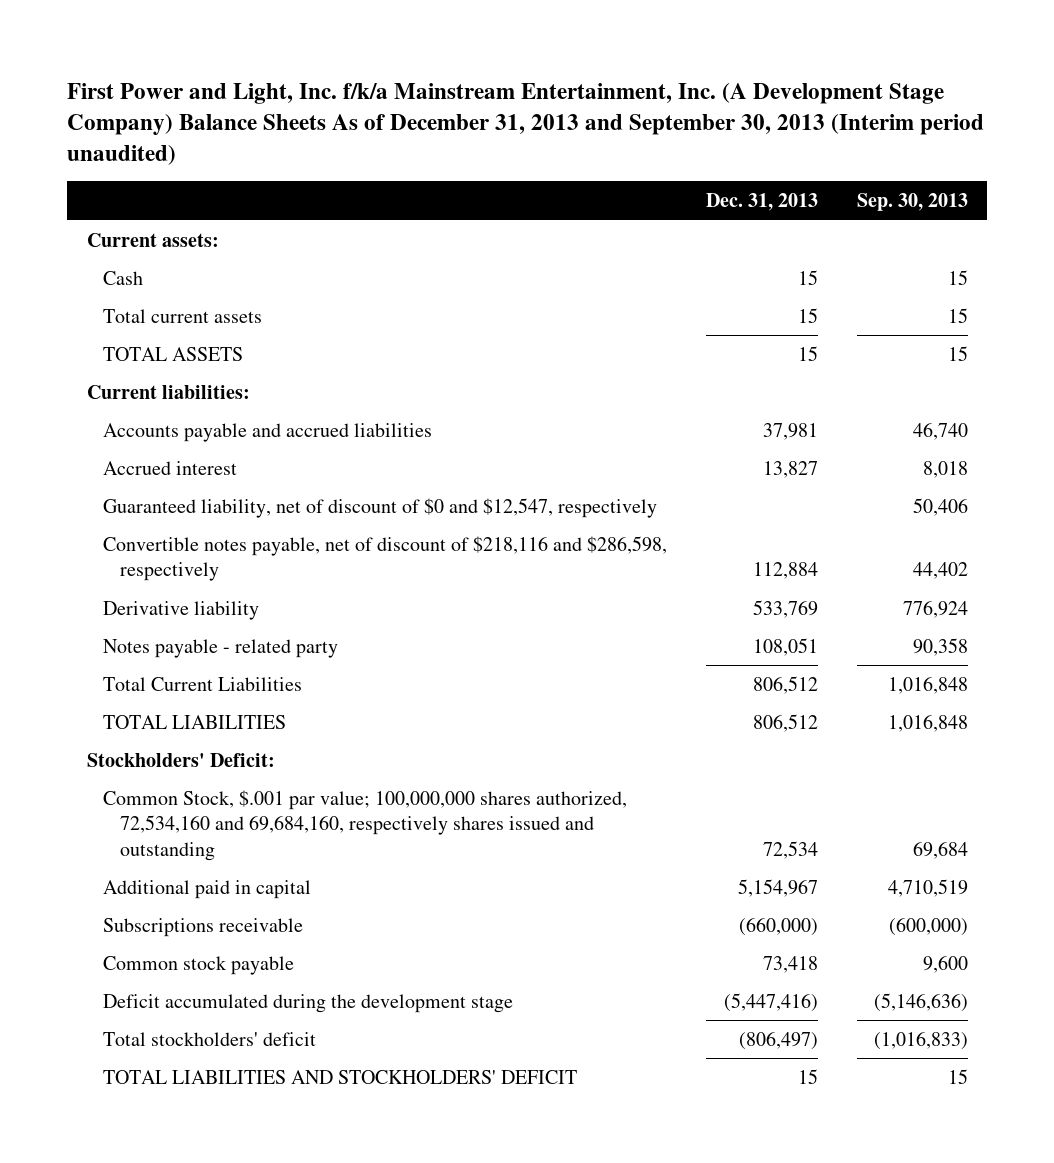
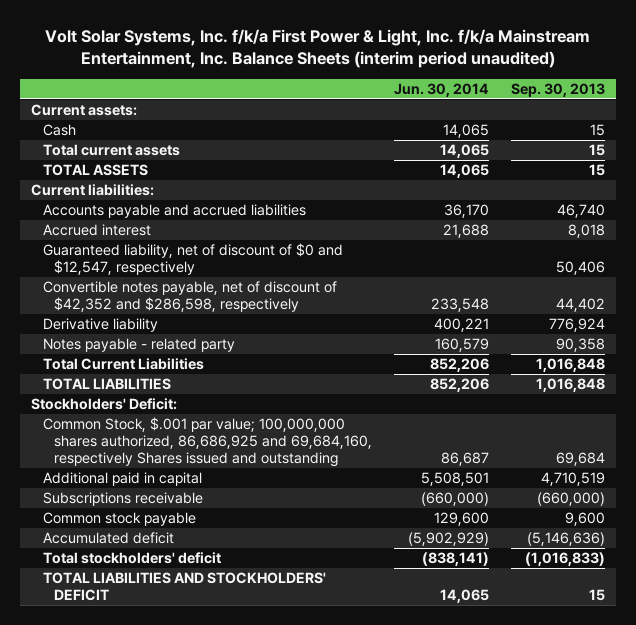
- First Power and Light, Inc. f/k/a Mainstream Entertainment, Inc. (A Development Stage Company) Balance Sheets As of December 31, 2013 and September 30, 2013 (Interim period unaudited)
+ Volt Solar Systems, Inc. f/k/a First Power & Light, Inc. f/k/a Mainstream Entertainment, Inc. Balance Sheets (interim period unaudited)
- | Dec. 31, 2013 | Sep. 30, 2013
+ | Jun. 30, 2014 | Sep. 30, 2013
- Convertible notes payable, net of discount of $218,116 and $286,598, respectively | 112,884 | 44,402
+ Convertible notes payable, net of discount of $42,352 and $286,598, respectively | 233,548 | 44,402
- Common Stock, $.001 par value; 100,000,000 shares authorized, 72,534,160 and 69,684,160, respectively shares issued and outstanding | 72,534 | 69,684
+ Common Stock, $.001 par value; 100,000,000 shares authorized, 86,686,925 and 69,684,160, respectively Shares issued and outstanding | 86,687 | 69,684
- Subscriptions receivable | (660,000) | (600,000)
+ Subscriptions receivable | (660,000) | (660,000)
- Deficit accumulated during the development stage | (5,447,416) | (5,146,636)
+ Accumulated deficit | (5,902,929) | (5,146,636)

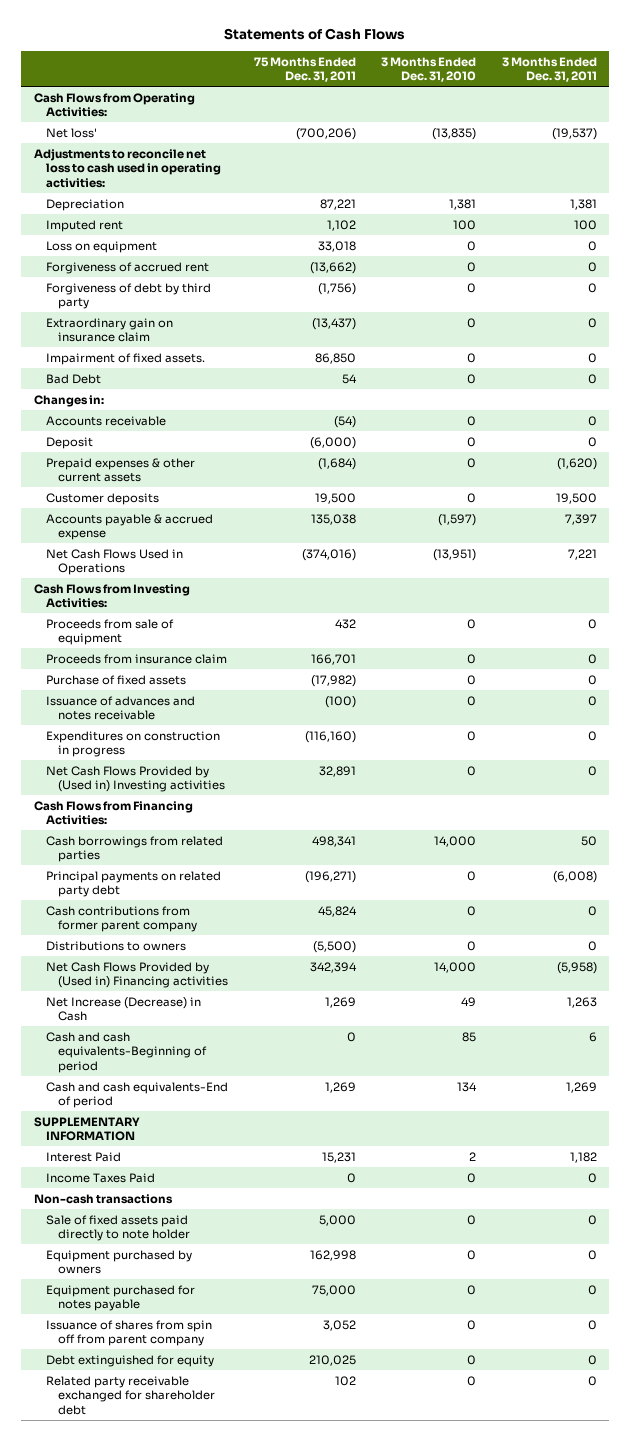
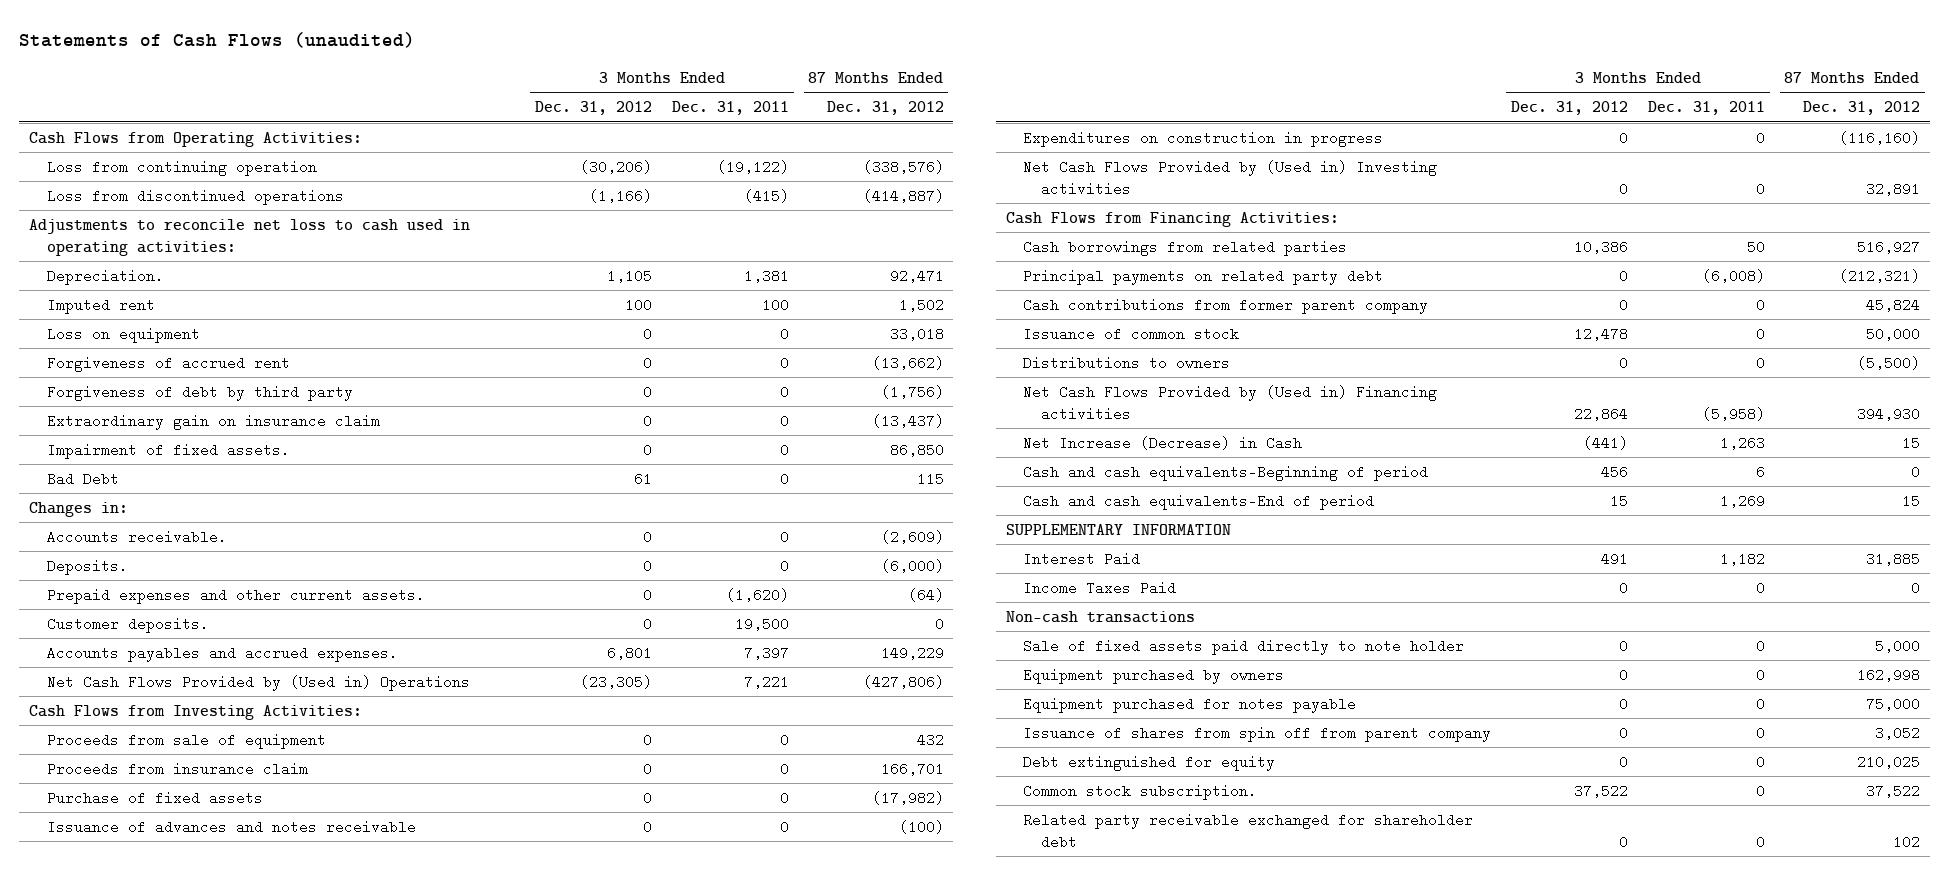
- Statements of Cash Flows
+ Statements of Cash Flows (unaudited)
- | 75 Months Ended Dec. 31, 2011 | 3 Months Ended Dec. 31, 2010 | 3 Months Ended Dec. 31, 2011
+ | 3 Months Ended Dec. 31, 2012 | 3 Months Ended Dec. 31, 2011 | 87 Months Ended Dec. 31, 2012
- Net loss' | (700,206) | (13,835) | (19,537)
+ Loss from continuing operation | (30,206) | (19,122) | (338,576)
+ Loss from discontinued operations | (1,166) | (415) | (414,887)
- Depreciation | 87,221 | 1,381 | 1,381
+ Depreciation. | 1,105 | 1,381 | 92,471
- Accounts receivable | (54) | 0 | 0
- Deposit | (6,000) | 0 | 0
- Prepaid expenses & other current assets | (1,684) | 0 | (1,620)
- Customer deposits | 19,500 | 0 | 19,500
- Accounts payable & accrued expense | 135,038 | (1,597) | 7,397
- Net Cash Flows Used in Operations | (374,016) | (13,951) | 7,221
+ Accounts receivable. | 0 | 0 | (2,609)
+ Deposits. | 0 | 0 | (6,000)
+ Prepaid expenses and other current assets. | 0 | (1,620) | (64)
+ Customer deposits. | 0 | 19,500 | 0
+ Accounts payables and accrued expenses. | 6,801 | 7,397 | 149,229
+ Net Cash Flows Provided by (Used in) Operations | (23,305) | 7,221 | (427,806)
+ Issuance of common stock | 12,478 | 0 | 50,000
+ Common stock subscription. | 37,522 | 0 | 37,522

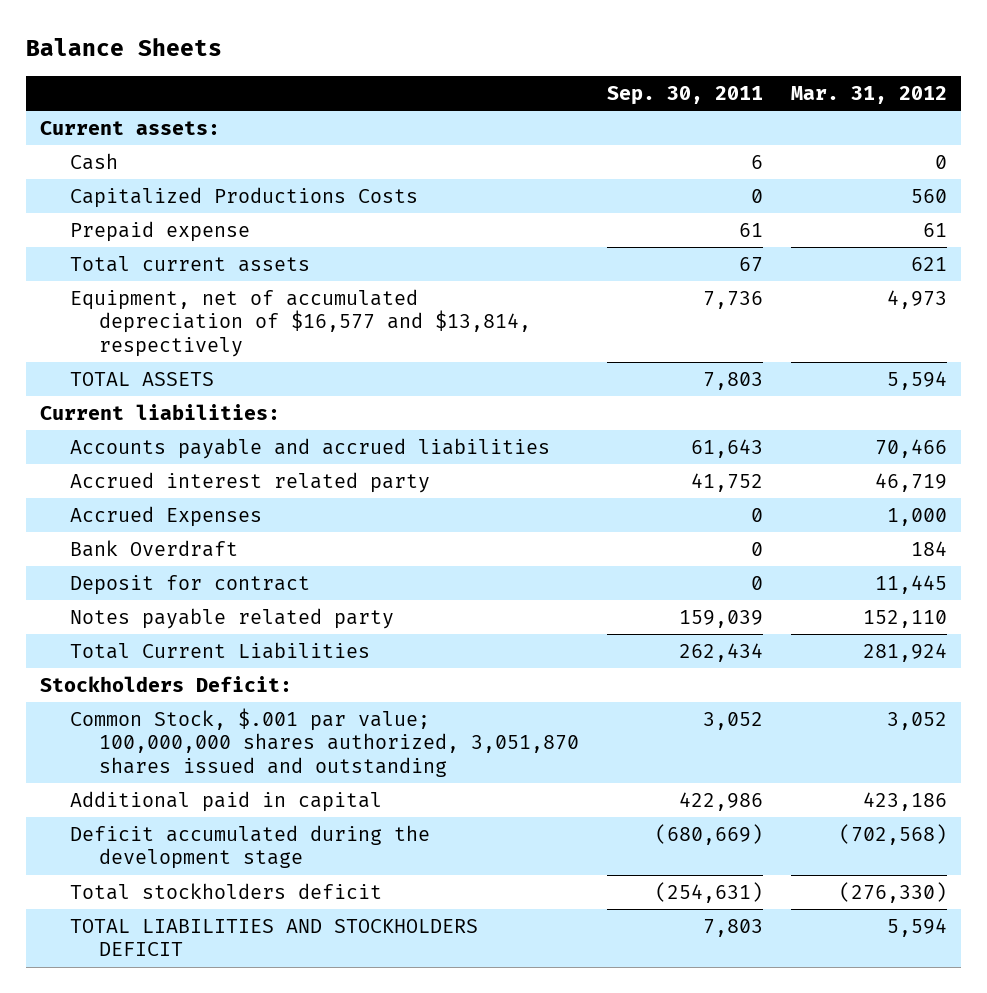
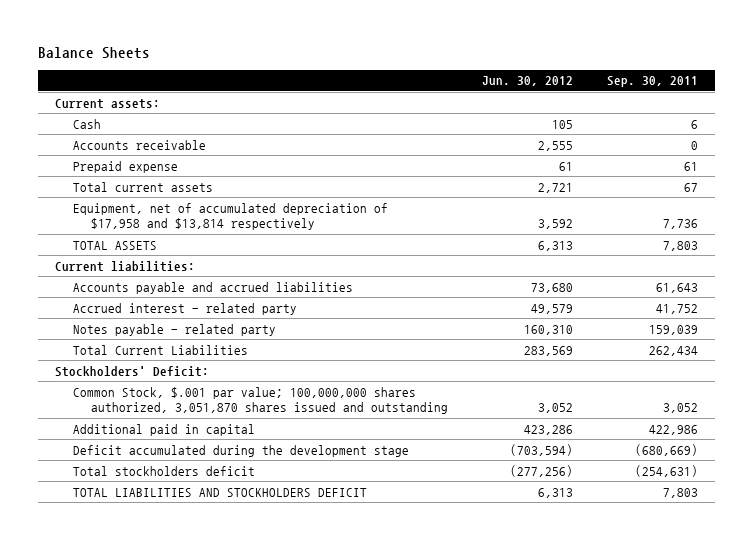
- | Sep. 30, 2011 | Mar. 31, 2012
+ | Jun. 30, 2012 | Sep. 30, 2011
- Capitalized Productions Costs | 0 | 560
+ Accounts receivable | 2,555 | 0
- Equipment, net of accumulated depreciation of $16,577 and $13,814, respectively | 7,736 | 4,973
+ Equipment, net of accumulated depreciation of $17,958 and $13,814 respectively | 3,592 | 7,736
- Accrued interest related party | 41,752 | 46,719
- Accrued Expenses | 0 | 1,000
- Bank Overdraft | 0 | 184
- Deposit for contract | 0 | 11,445
- Notes payable related party | 159,039 | 152,110
+ Accrued interest - related party | 49,579 | 41,752
+ Notes payable - related party | 160,310 | 159,039
- Stockholders Deficit:
+ Stockholders' Deficit:

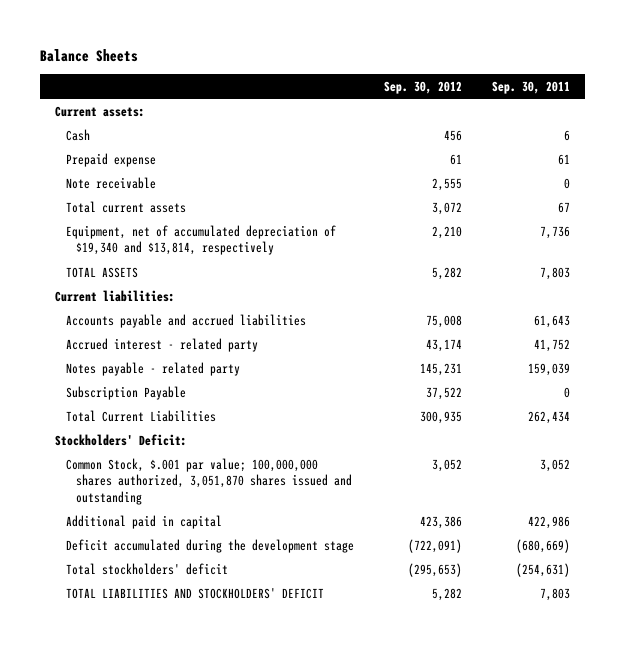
- | Jun. 30, 2012 | Sep. 30, 2011
+ | Sep. 30, 2012 | Sep. 30, 2011
- Accounts receivable | 2,555 | 0
+ Note receivable | 2,555 | 0
- Equipment, net of accumulated depreciation of $17,958 and $13,814 respectively | 3,592 | 7,736
+ Equipment, net of accumulated depreciation of $19,340 and $13,814, respectively | 2,210 | 7,736
+ Subscription Payable | 37,522 | 0
- Total stockholders deficit | (277,256) | (254,631)
- TOTAL LIABILITIES AND STOCKHOLDERS DEFICIT | 6,313 | 7,803
+ Total stockholders' deficit | (295,653) | (254,631)
+ TOTAL LIABILITIES AND STOCKHOLDERS' DEFICIT | 5,282 | 7,803

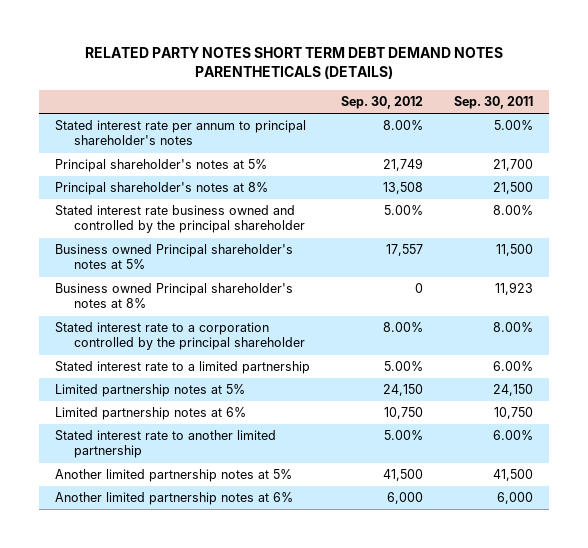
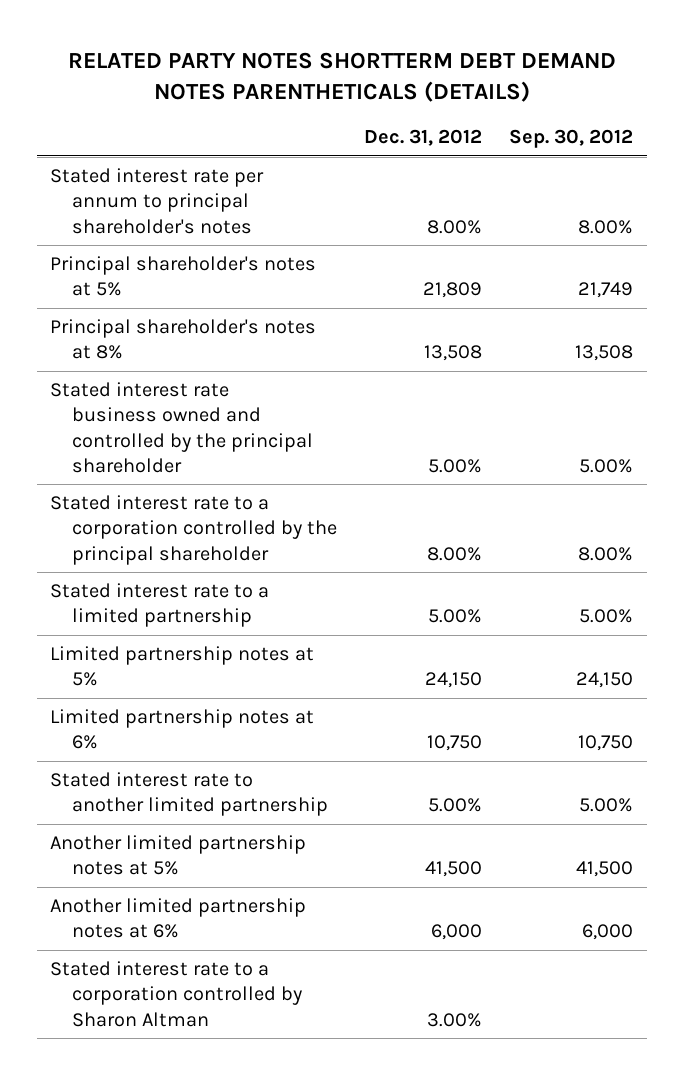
- RELATED PARTY NOTES SHORT TERM DEBT DEMAND NOTES PARENTHETICALS (DETAILS)
+ RELATED PARTY NOTES SHORTTERM DEBT DEMAND NOTES PARENTHETICALS (DETAILS)
- | Sep. 30, 2012 | Sep. 30, 2011
+ | Dec. 31, 2012 | Sep. 30, 2012
- Business owned Principal shareholder's notes at 5% | 17,557 | 11,500
- Business owned Principal shareholder's notes at 8% | 0 | 11,923
+ Stated interest rate to a corporation controlled by Sharon Altman | 3.00% |

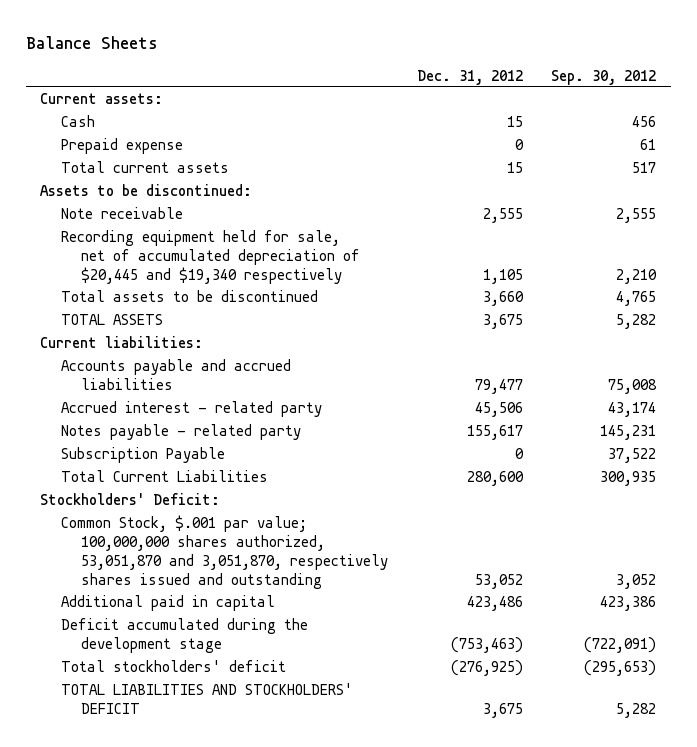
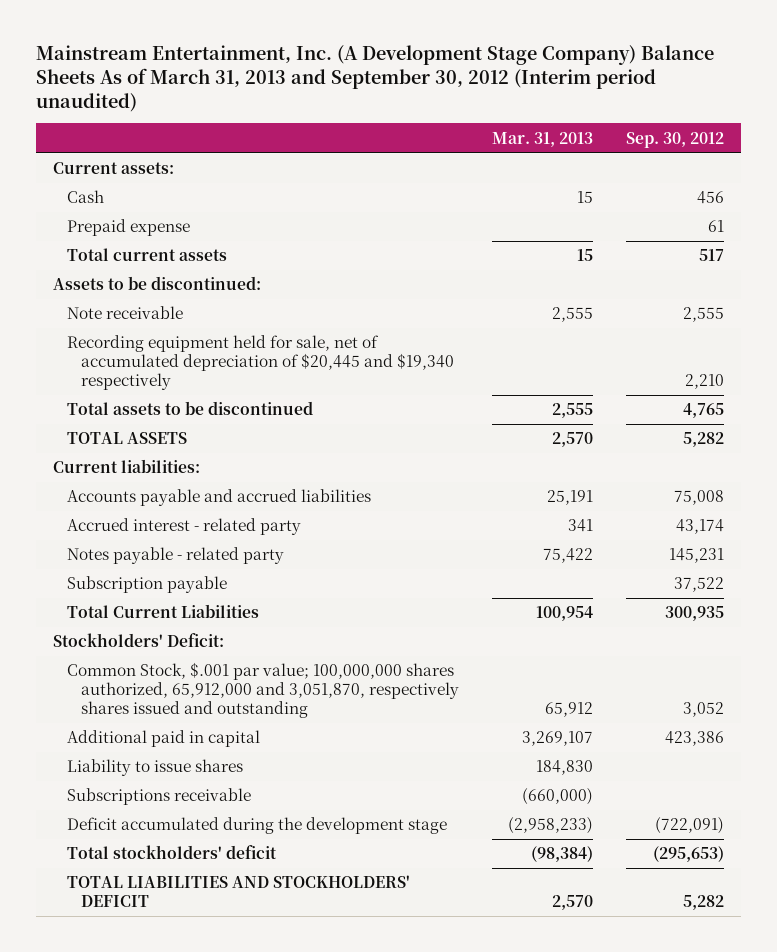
- Balance Sheets
+ Mainstream Entertainment, Inc. (A Development Stage Company) Balance Sheets As of March 31, 2013 and September 30, 2012 (Interim period unaudited)
- | Dec. 31, 2012 | Sep. 30, 2012
+ | Mar. 31, 2013 | Sep. 30, 2012
- Subscription Payable | 0 | 37,522
+ Subscription payable | | 37,522
- Common Stock, $.001 par value; 100,000,000 shares authorized, 53,051,870 and 3,051,870, respectively shares issued and outstanding | 53,052 | 3,052
+ Common Stock, $.001 par value; 100,000,000 shares authorized, 65,912,000 and 3,051,870, respectively shares issued and outstanding | 65,912 | 3,052
+ Liability to issue shares | 184,830 |
+ Subscriptions receivable | (660,000) |

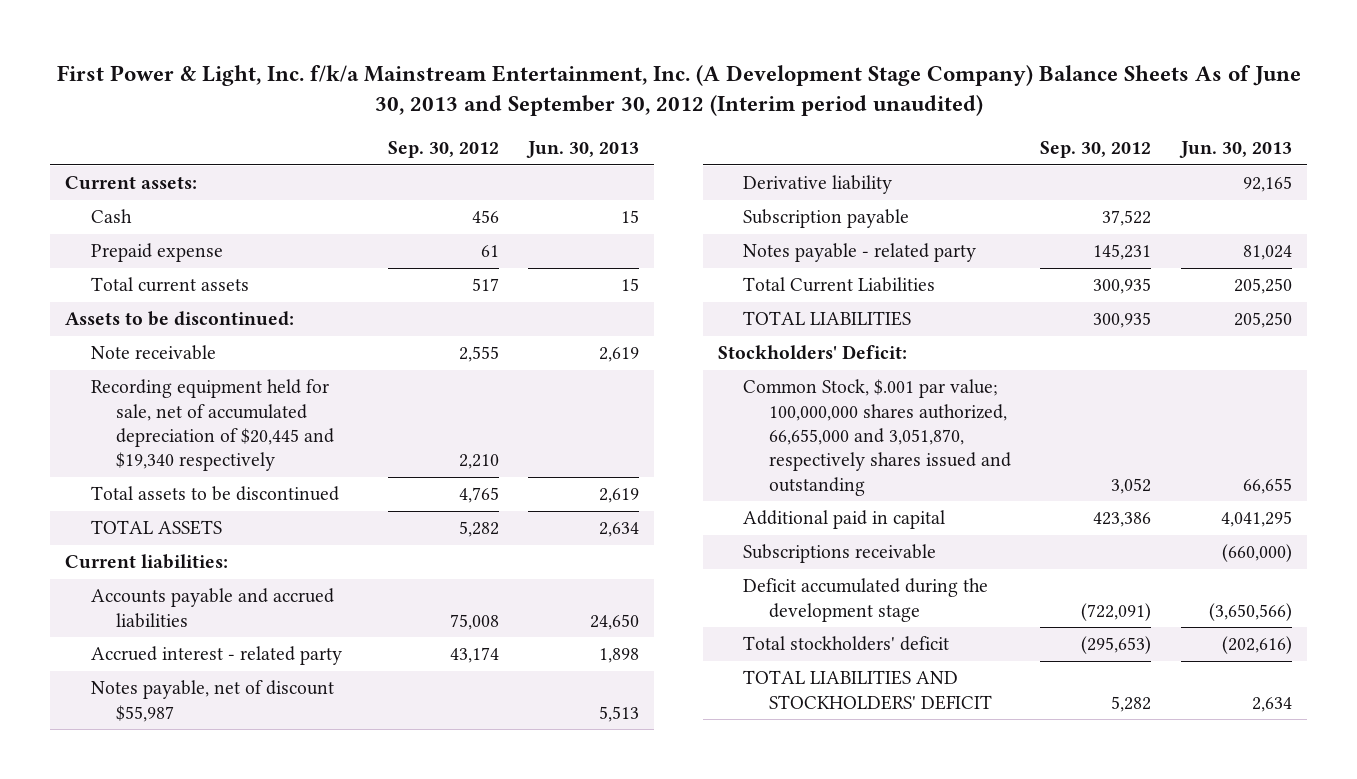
- Mainstream Entertainment, Inc. (A Development Stage Company) Balance Sheets As of March 31, 2013 and September 30, 2012 (Interim period unaudited)
+ First Power & Light, Inc. f/k/a Mainstream Entertainment, Inc. (A Development Stage Company) Balance Sheets As of June 30, 2013 and September 30, 2012 (Interim period unaudited)
- | Mar. 31, 2013 | Sep. 30, 2012
+ | Sep. 30, 2012 | Jun. 30, 2013
+ Notes payable, net of discount $55,987 | | 5,513
+ Derivative liability | | 92,165
moved down: Notes payable - related party | 145,231 | 81,024
+ TOTAL LIABILITIES | 300,935 | 205,250
- Common Stock, $.001 par value; 100,000,000 shares authorized, 65,912,000 and 3,051,870, respectively shares issued and outstanding | 65,912 | 3,052
+ Common Stock, $.001 par value; 100,000,000 shares authorized, 66,655,000 and 3,051,870, respectively shares issued and outstanding | 3,052 | 66,655
- Liability to issue shares | 184,830 |

